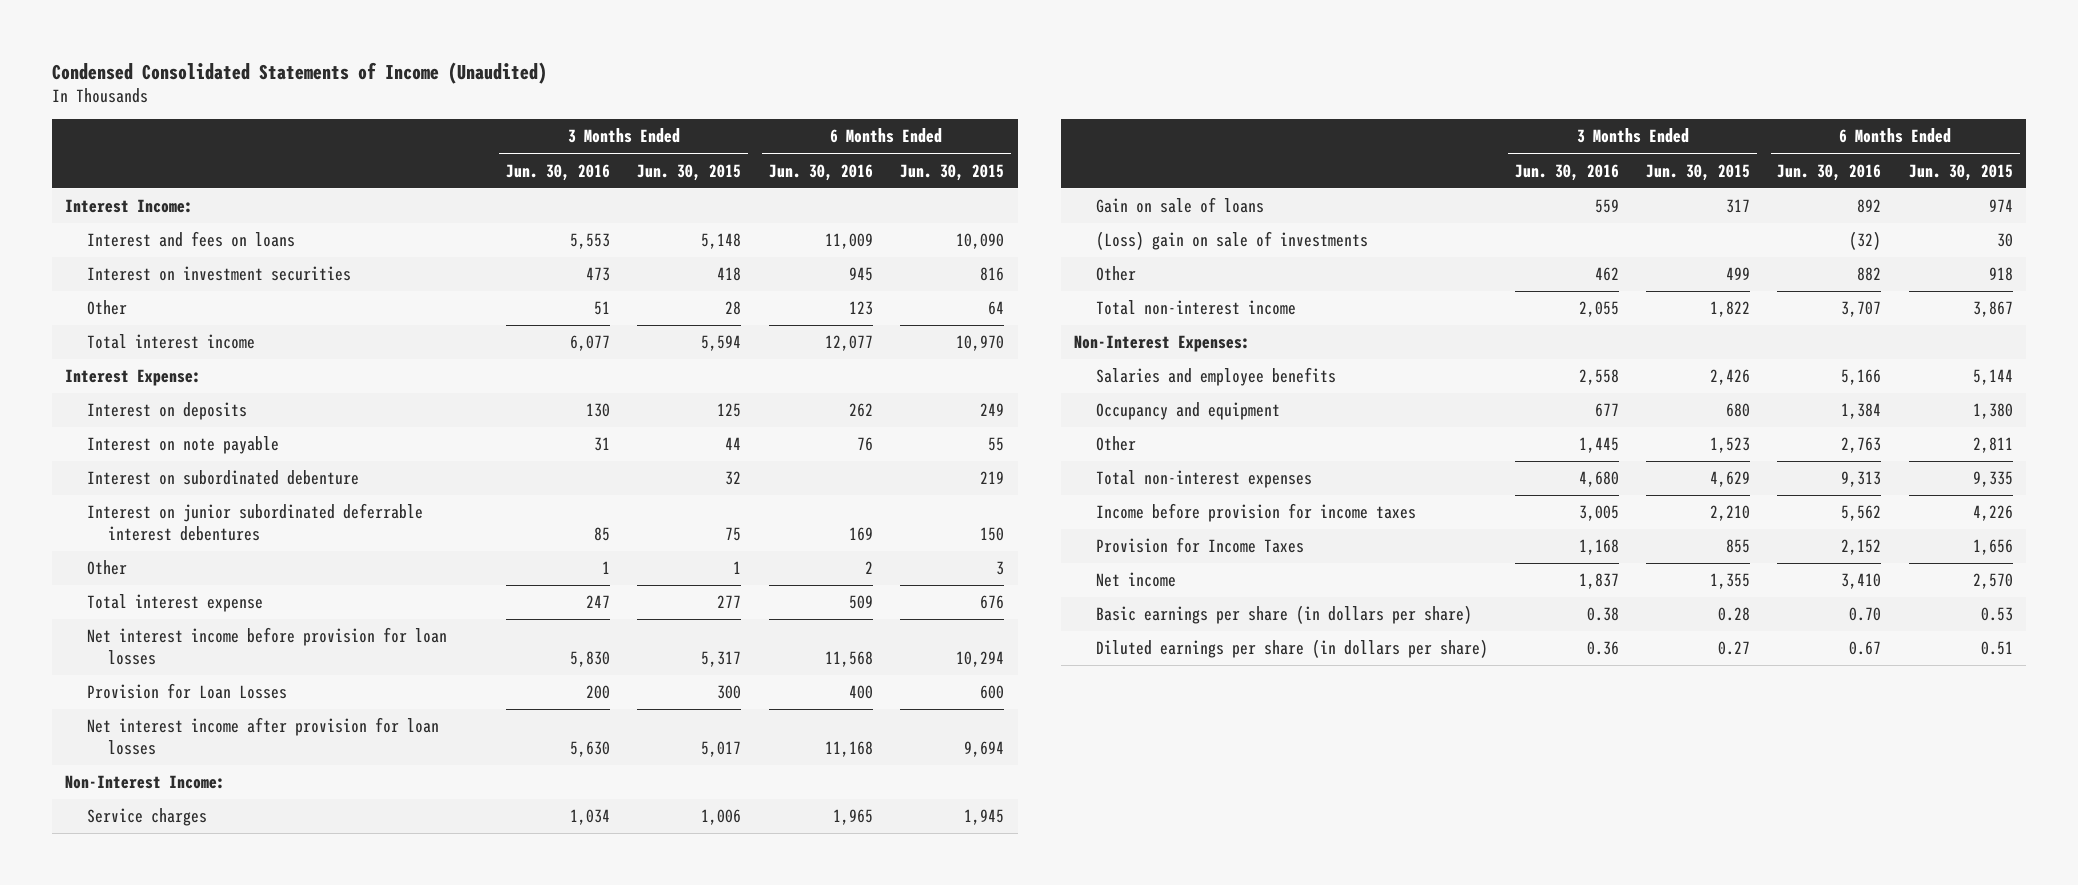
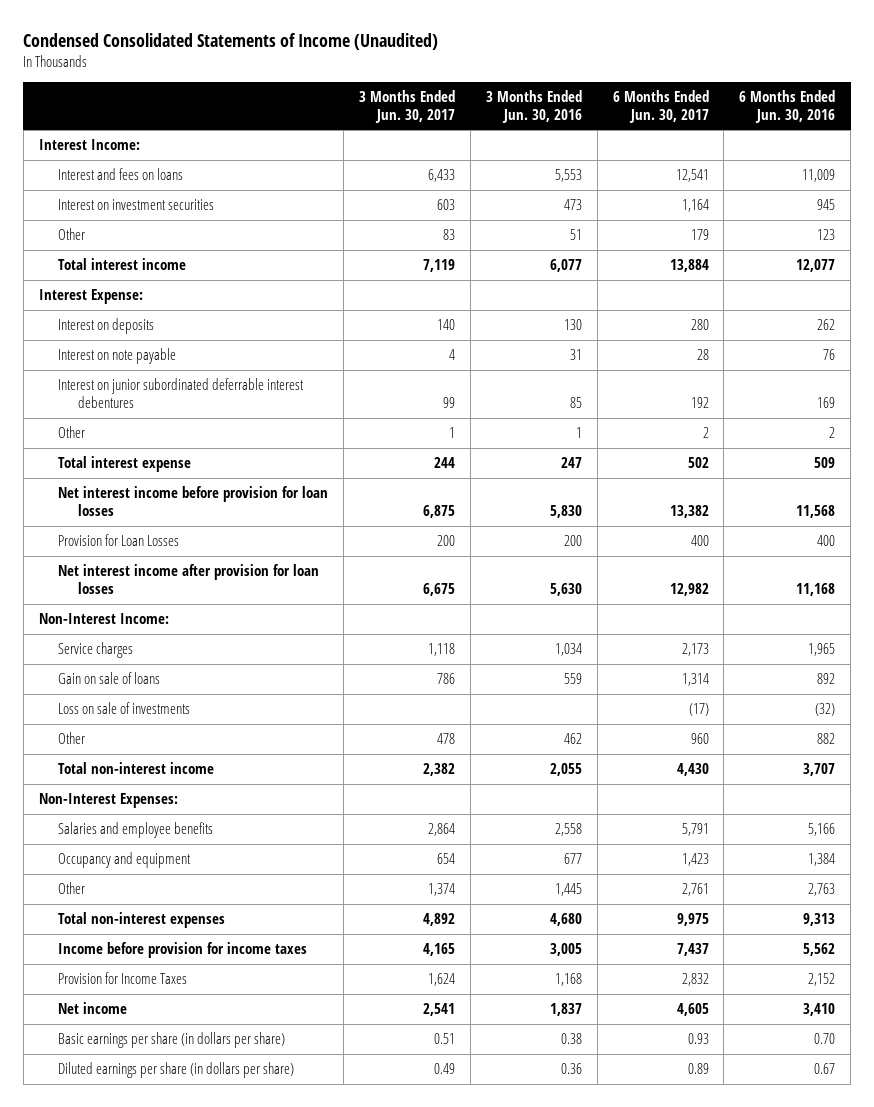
- | 3 Months Ended Jun. 30, 2016 | 3 Months Ended Jun. 30, 2015 | 6 Months Ended Jun. 30, 2016 | 6 Months Ended Jun. 30, 2015
+ | 3 Months Ended Jun. 30, 2017 | 3 Months Ended Jun. 30, 2016 | 6 Months Ended Jun. 30, 2017 | 6 Months Ended Jun. 30, 2016
- Interest on subordinated debenture | | 32 | | 219
- (Loss) gain on sale of investments | | | (32) | 30
+ Loss on sale of investments | | | (17) | (32)

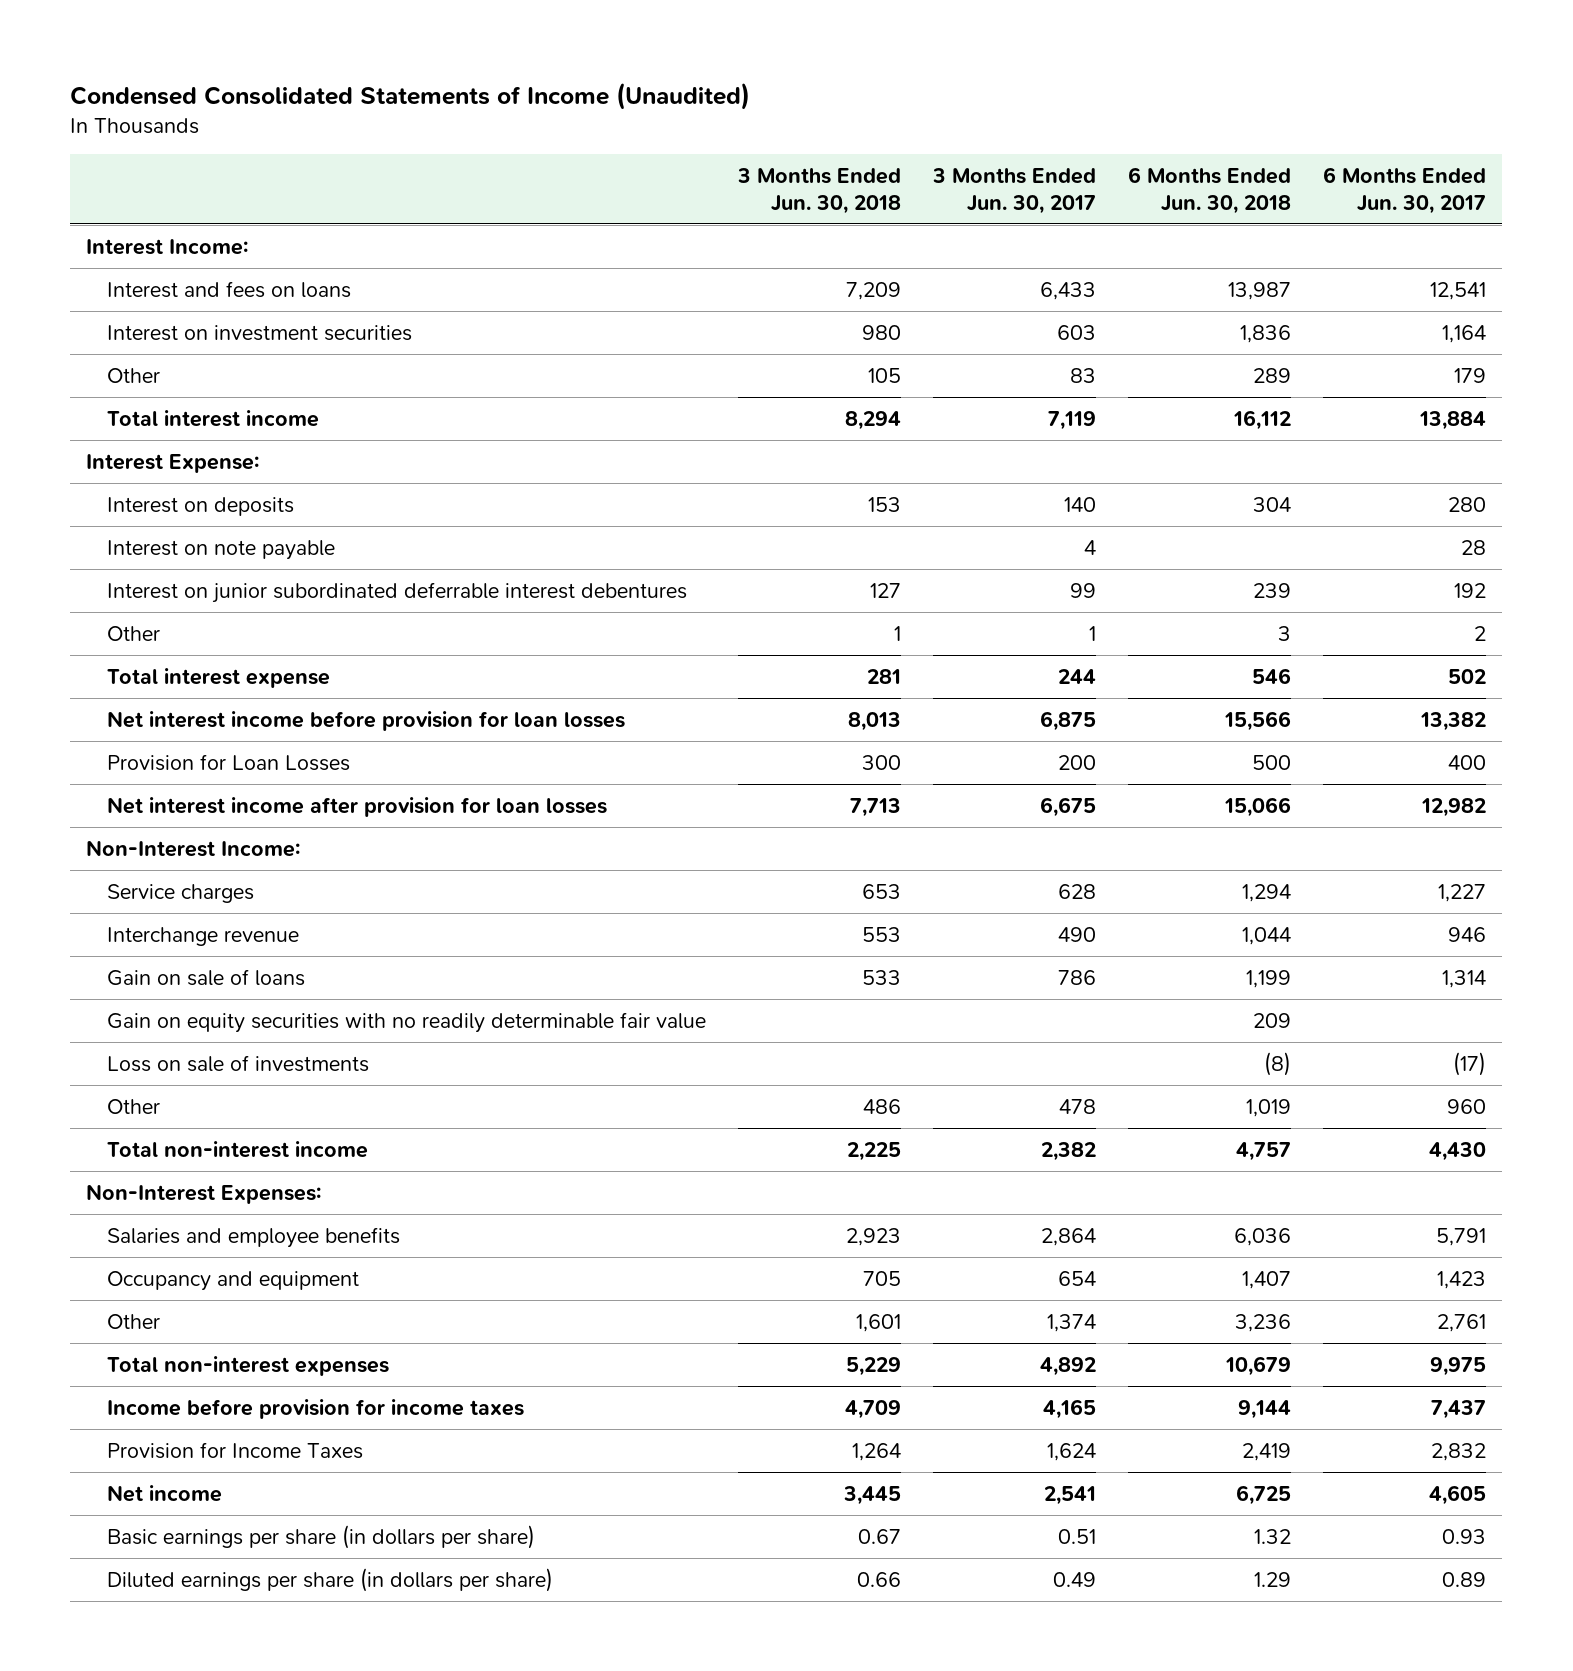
- | 3 Months Ended Jun. 30, 2017 | 3 Months Ended Jun. 30, 2016 | 6 Months Ended Jun. 30, 2017 | 6 Months Ended Jun. 30, 2016
+ | 3 Months Ended Jun. 30, 2018 | 3 Months Ended Jun. 30, 2017 | 6 Months Ended Jun. 30, 2018 | 6 Months Ended Jun. 30, 2017
- Service charges | 1,118 | 1,034 | 2,173 | 1,965
+ Service charges | 653 | 628 | 1,294 | 1,227
+ Interchange revenue | 553 | 490 | 1,044 | 946
+ Gain on equity securities with no readily determinable fair value | | | 209 |

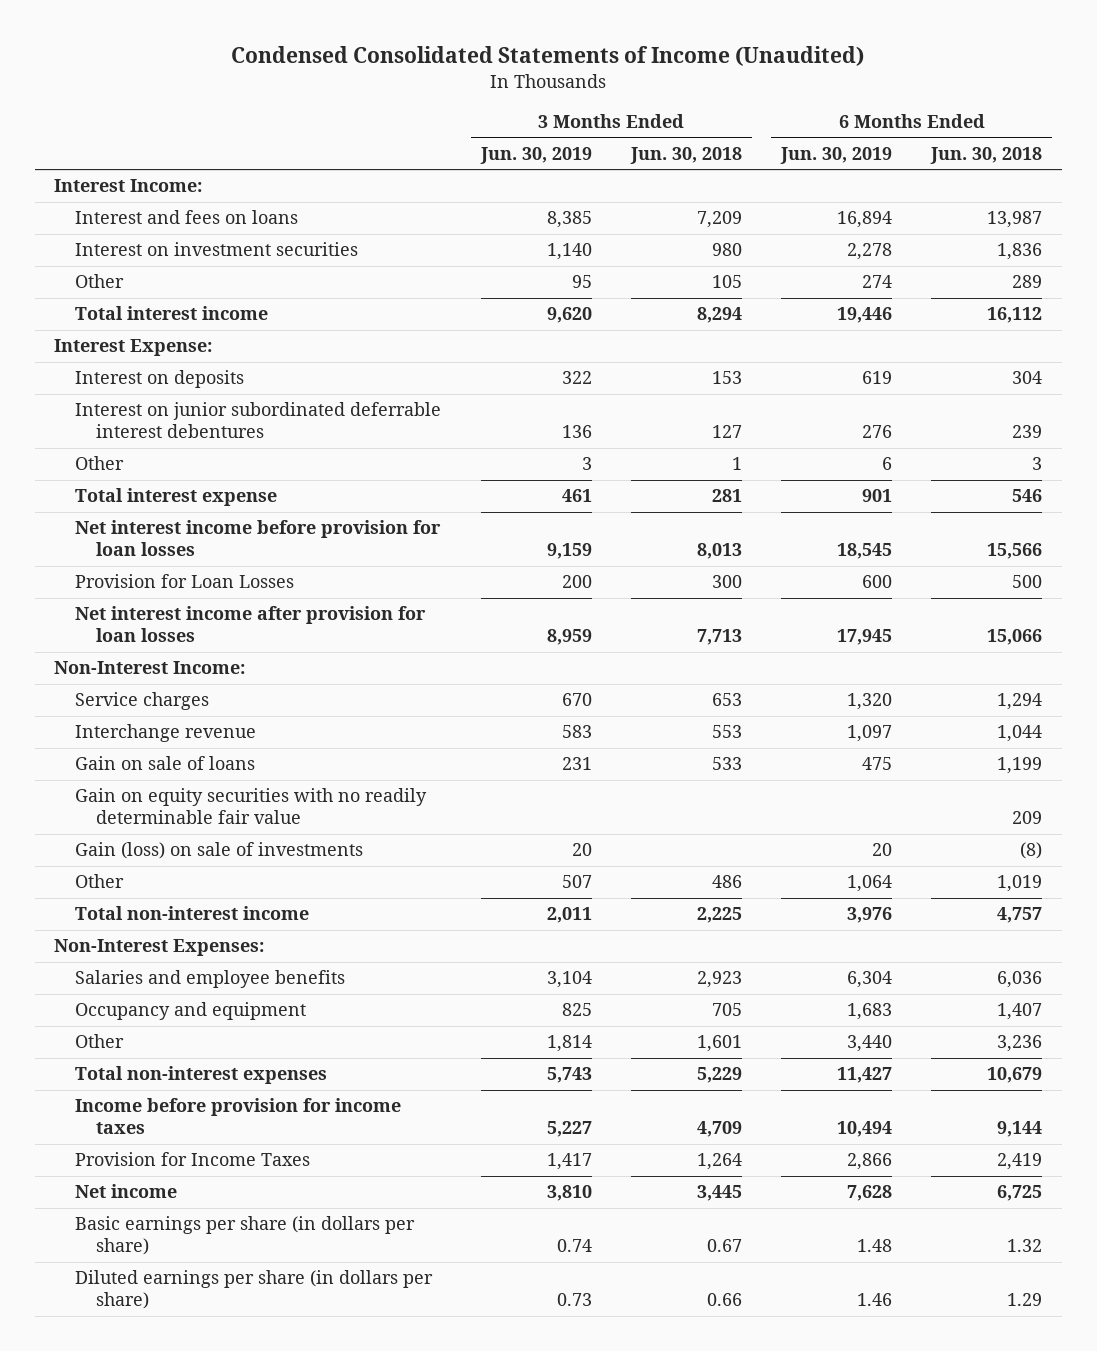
- | 3 Months Ended Jun. 30, 2018 | 3 Months Ended Jun. 30, 2017 | 6 Months Ended Jun. 30, 2018 | 6 Months Ended Jun. 30, 2017
+ | 3 Months Ended Jun. 30, 2019 | 3 Months Ended Jun. 30, 2018 | 6 Months Ended Jun. 30, 2019 | 6 Months Ended Jun. 30, 2018
- Interest on note payable | | 4 | | 28
- Loss on sale of investments | | | (8) | (17)
+ Gain (loss) on sale of investments | 20 | | 20 | (8)

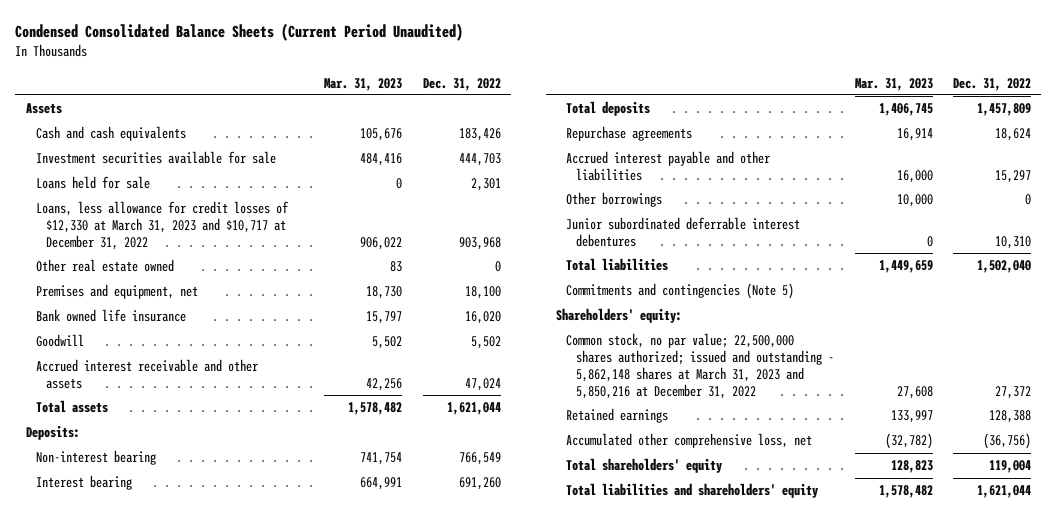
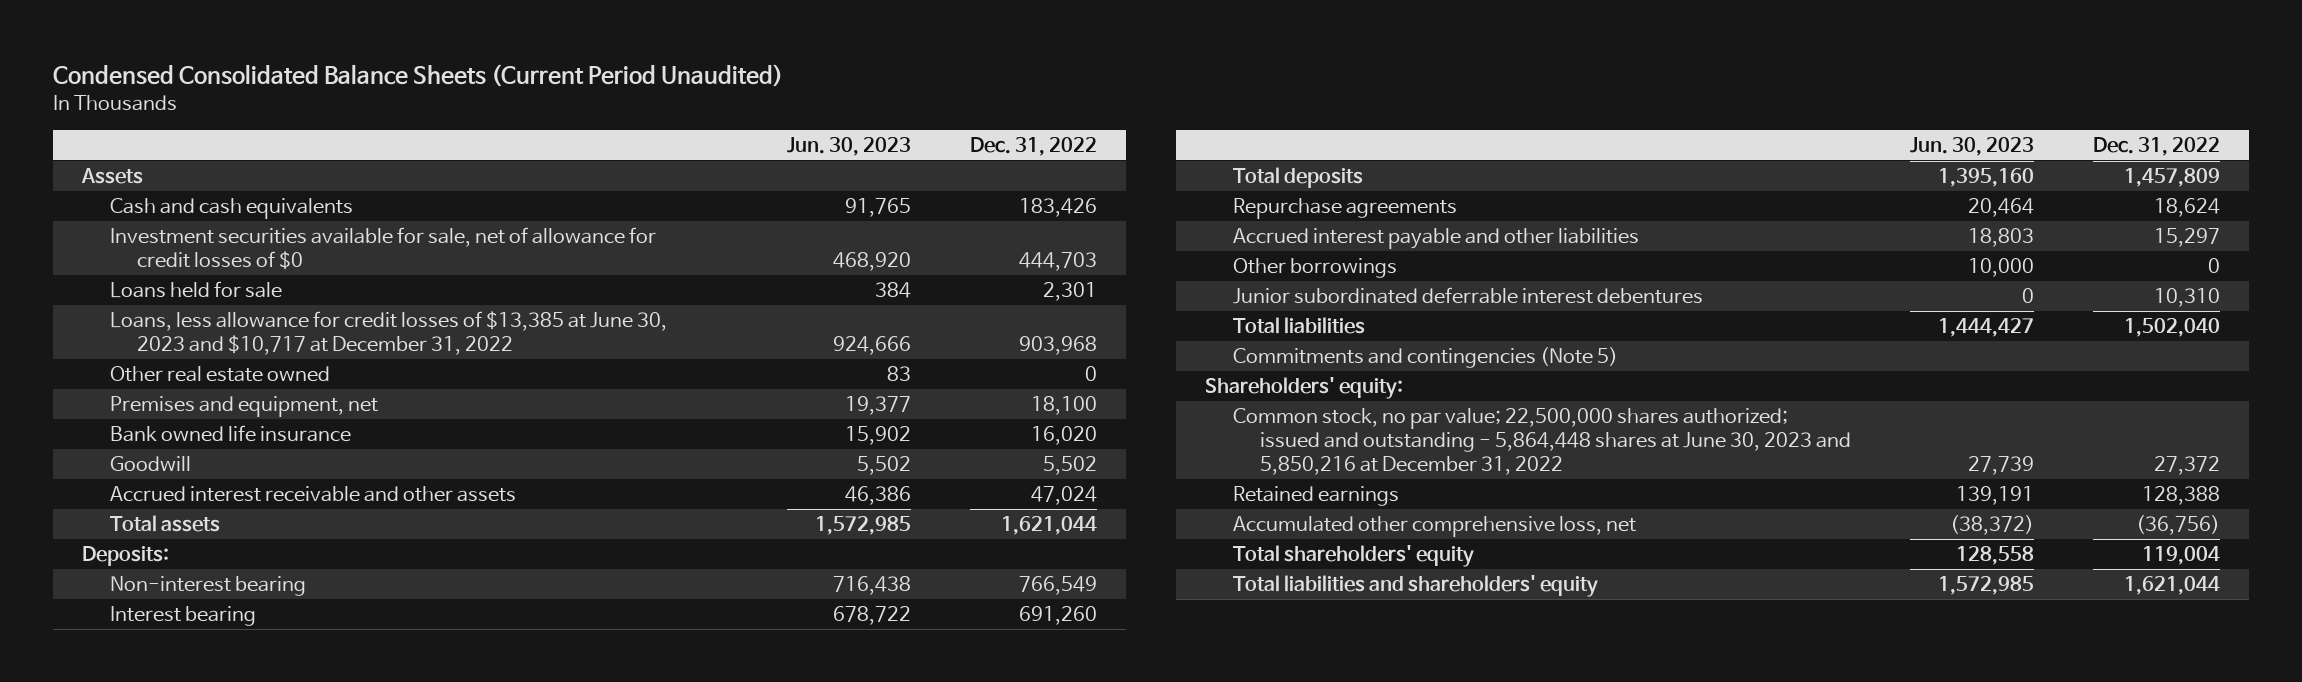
- | Mar. 31, 2023 | Dec. 31, 2022
+ | Jun. 30, 2023 | Dec. 31, 2022
- Investment securities available for sale | 484,416 | 444,703
+ Investment securities available for sale, net of allowance for credit losses of $0 | 468,920 | 444,703
- Loans, less allowance for credit losses of $12,330 at March 31, 2023 and $10,717 at December 31, 2022 | 906,022 | 903,968
+ Loans, less allowance for credit losses of $13,385 at June 30, 2023 and $10,717 at December 31, 2022 | 924,666 | 903,968
- Common stock, no par value; 22,500,000 shares authorized; issued and outstanding - 5,862,148 shares at March 31, 2023 and 5,850,216 at December 31, 2022 | 27,608 | 27,372
+ Common stock, no par value; 22,500,000 shares authorized; issued and outstanding - 5,864,448 shares at June 30, 2023 and 5,850,216 at December 31, 2022 | 27,739 | 27,372

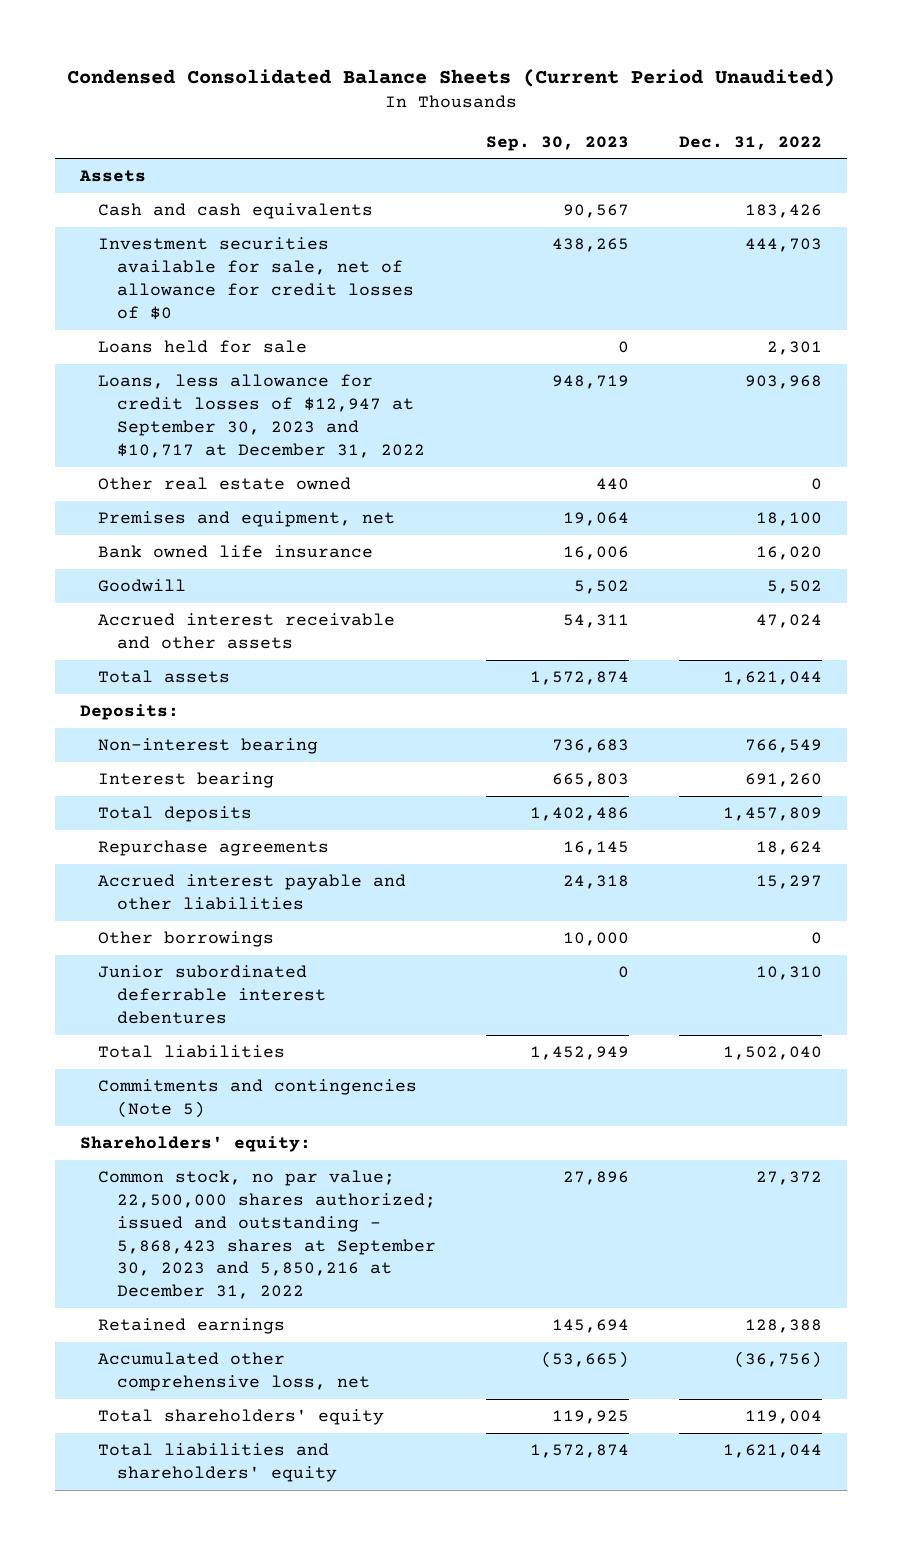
- | Jun. 30, 2023 | Dec. 31, 2022
+ | Sep. 30, 2023 | Dec. 31, 2022
- Loans, less allowance for credit losses of $13,385 at June 30, 2023 and $10,717 at December 31, 2022 | 924,666 | 903,968
+ Loans, less allowance for credit losses of $12,947 at September 30, 2023 and $10,717 at December 31, 2022 | 948,719 | 903,968
- Common stock, no par value; 22,500,000 shares authorized; issued and outstanding - 5,864,448 shares at June 30, 2023 and 5,850,216 at December 31, 2022 | 27,739 | 27,372
+ Common stock, no par value; 22,500,000 shares authorized; issued and outstanding - 5,868,423 shares at September 30, 2023 and 5,850,216 at December 31, 2022 | 27,896 | 27,372

